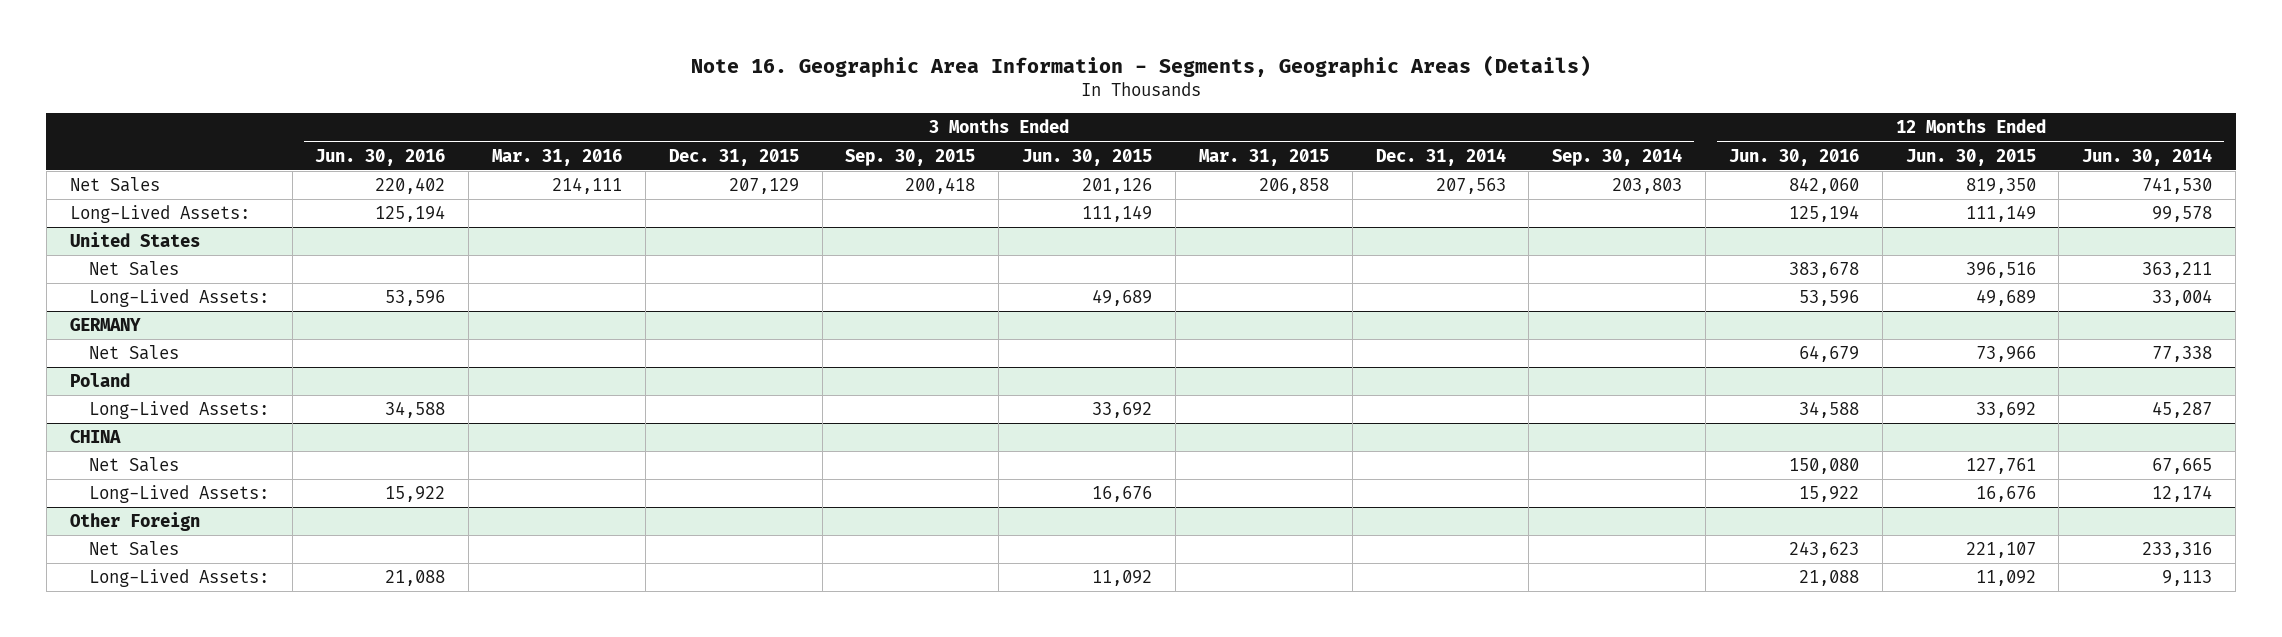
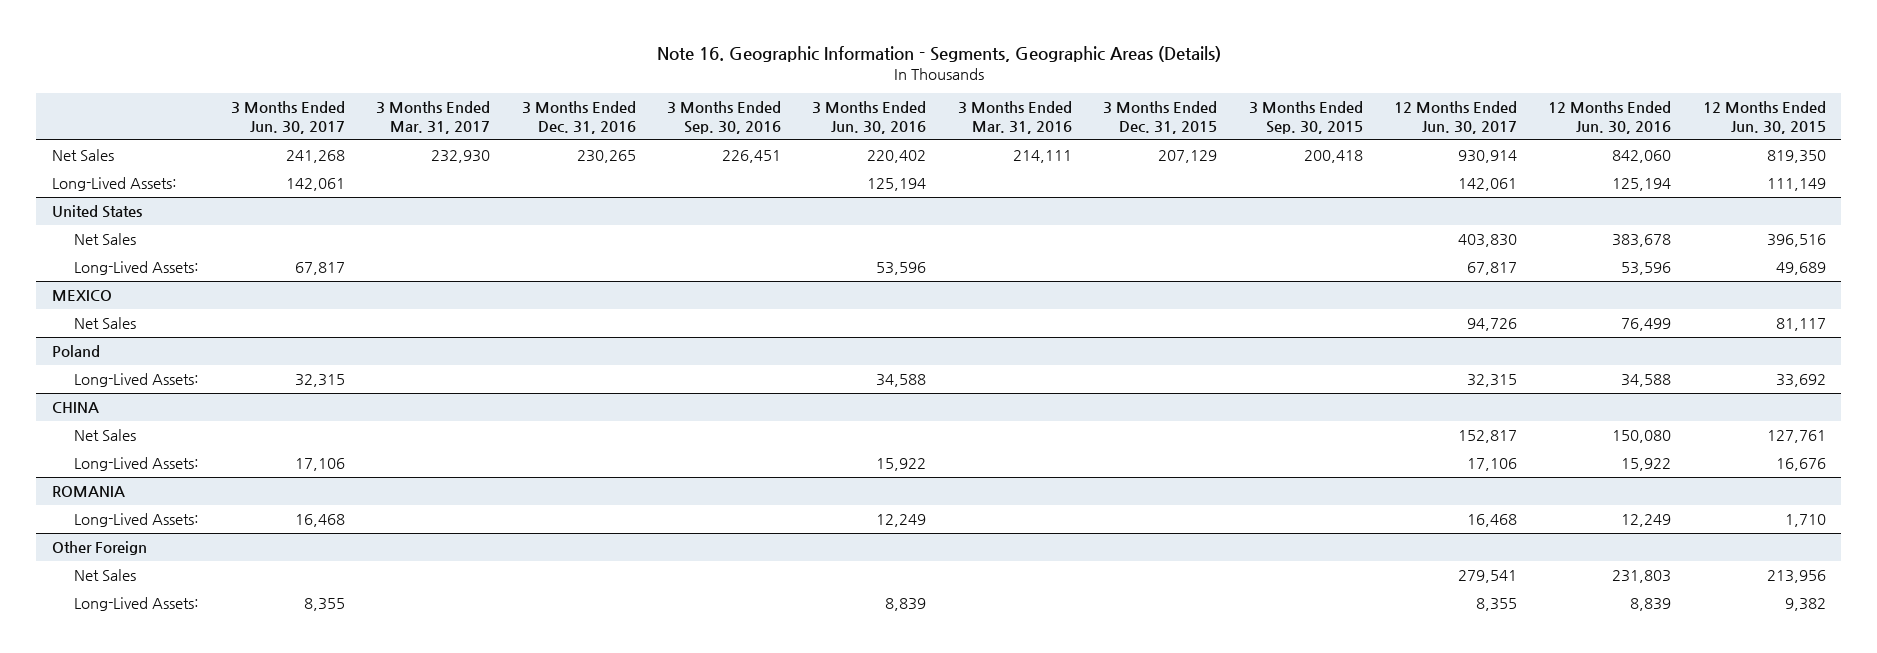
- Note 16. Geographic Area Information - Segments, Geographic Areas (Details)
+ Note 16. Geographic Information - Segments, Geographic Areas (Details)
- | 3 Months Ended Jun. 30, 2016 | 3 Months Ended Mar. 31, 2016 | 3 Months Ended Dec. 31, 2015 | 3 Months Ended Sep. 30, 2015 | 3 Months Ended Jun. 30, 2015 | 3 Months Ended Mar. 31, 2015 | 3 Months Ended Dec. 31, 2014 | 3 Months Ended Sep. 30, 2014 | 12 Months Ended Jun. 30, 2016 | 12 Months Ended Jun. 30, 2015 | 12 Months Ended Jun. 30, 2014
+ | 3 Months Ended Jun. 30, 2017 | 3 Months Ended Mar. 31, 2017 | 3 Months Ended Dec. 31, 2016 | 3 Months Ended Sep. 30, 2016 | 3 Months Ended Jun. 30, 2016 | 3 Months Ended Mar. 31, 2016 | 3 Months Ended Dec. 31, 2015 | 3 Months Ended Sep. 30, 2015 | 12 Months Ended Jun. 30, 2017 | 12 Months Ended Jun. 30, 2016 | 12 Months Ended Jun. 30, 2015
- GERMANY
- Net Sales | | | | | | | | | 64,679 | 73,966 | 77,338
+ MEXICO
+ Net Sales | | | | | | | | | 94,726 | 76,499 | 81,117
+ ROMANIA
+ Long-Lived Assets: | 16,468 | | | | 12,249 | | | | 16,468 | 12,249 | 1,710
@ Other Foreign
- Net Sales | | | | | | | | | 243,623 | 221,107 | 233,316
- Long-Lived Assets: | 21,088 | | | | 11,092 | | | | 21,088 | 11,092 | 9,113
+ Net Sales | | | | | | | | | 279,541 | 231,803 | 213,956
+ Long-Lived Assets: | 8,355 | | | | 8,839 | | | | 8,355 | 8,839 | 9,382

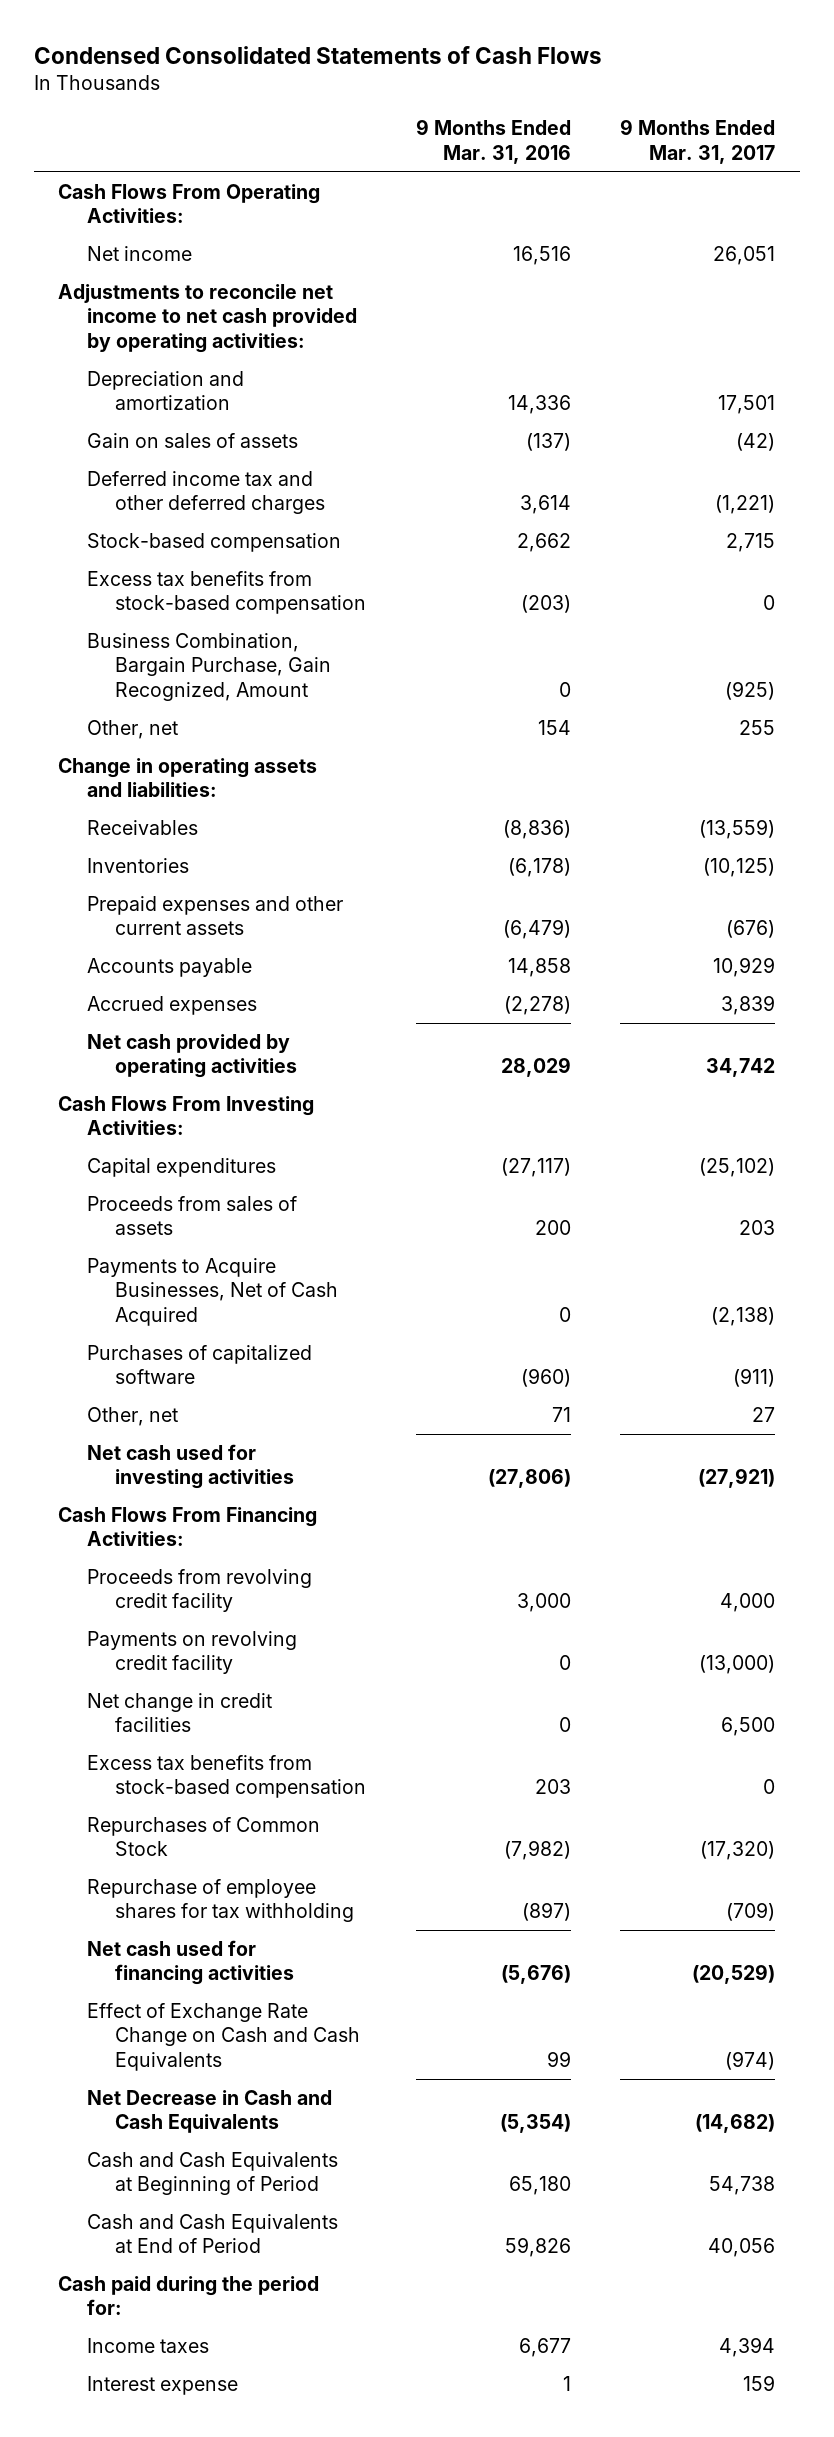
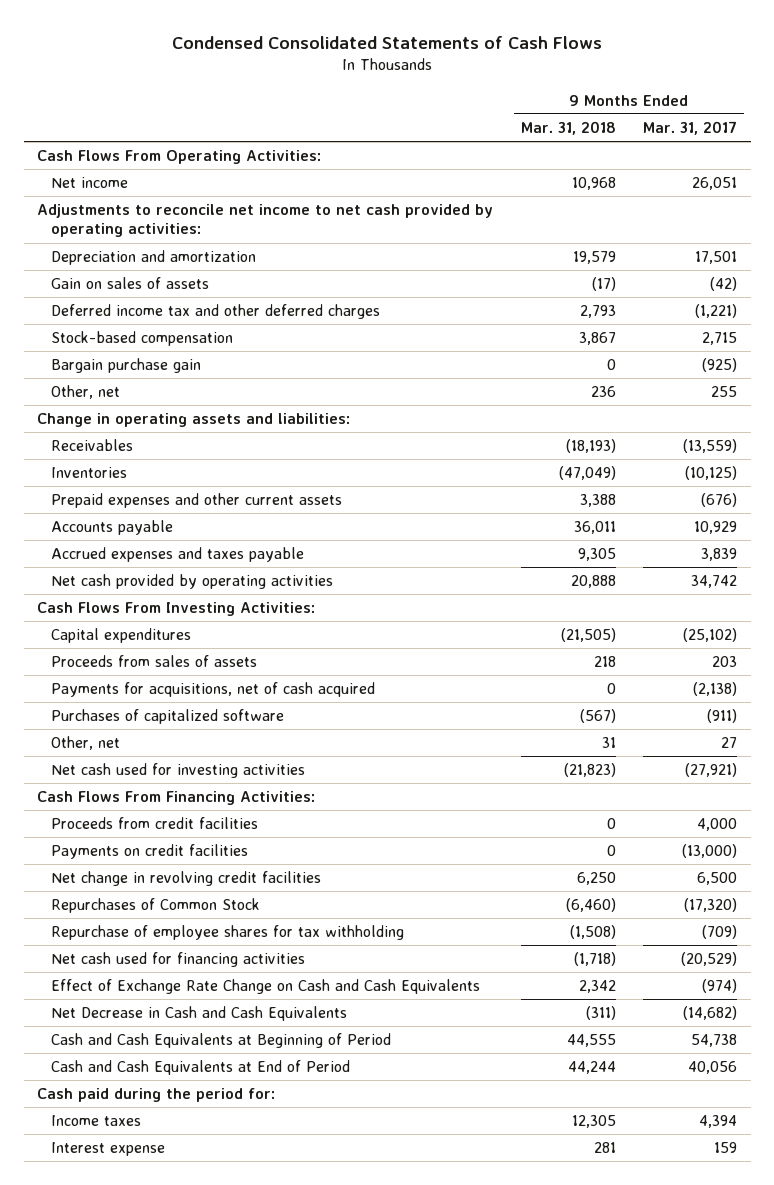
- | 9 Months Ended Mar. 31, 2016 | 9 Months Ended Mar. 31, 2017
+ | 9 Months Ended Mar. 31, 2018 | 9 Months Ended Mar. 31, 2017
- Excess tax benefits from stock-based compensation | (203) | 0
- Business Combination, Bargain Purchase, Gain Recognized, Amount | 0 | (925)
+ Bargain purchase gain | 0 | (925)
- Accrued expenses | (2,278) | 3,839
+ Accrued expenses and taxes payable | 9,305 | 3,839
- Payments to Acquire Businesses, Net of Cash Acquired | 0 | (2,138)
+ Payments for acquisitions, net of cash acquired | 0 | (2,138)
- Proceeds from revolving credit facility | 3,000 | 4,000
- Payments on revolving credit facility | 0 | (13,000)
- Net change in credit facilities | 0 | 6,500
- Excess tax benefits from stock-based compensation | 203 | 0
+ Proceeds from credit facilities | 0 | 4,000
+ Payments on credit facilities | 0 | (13,000)
+ Net change in revolving credit facilities | 6,250 | 6,500

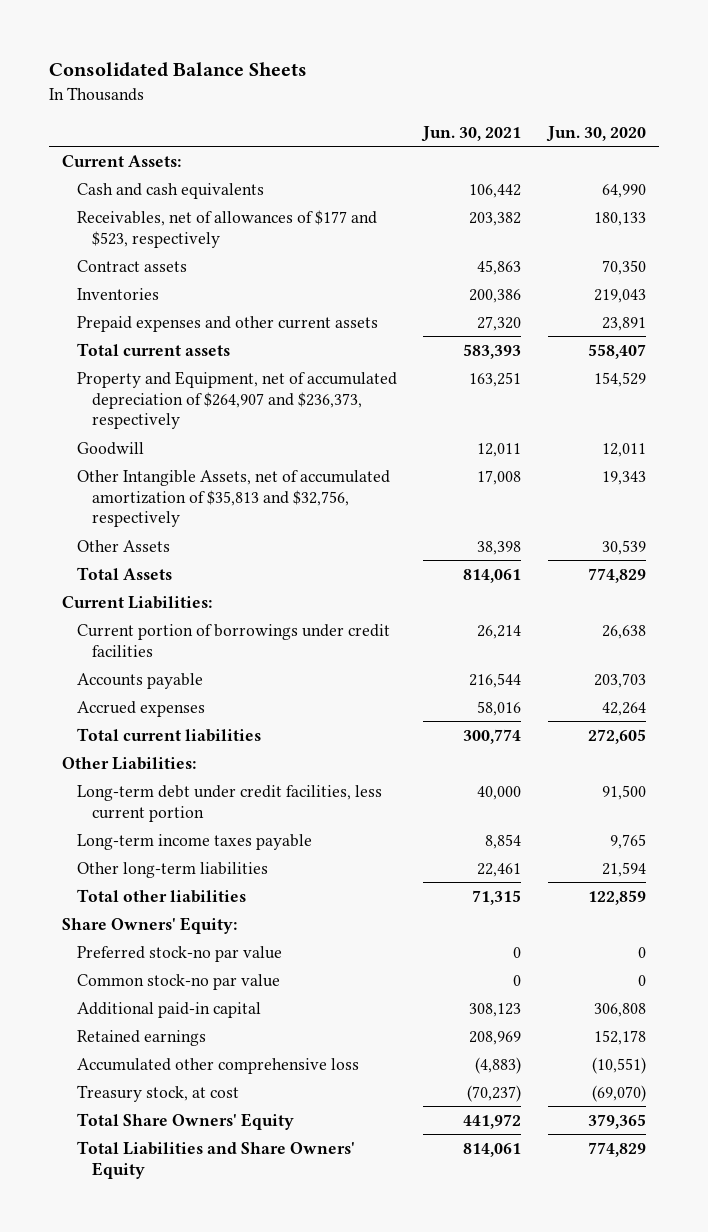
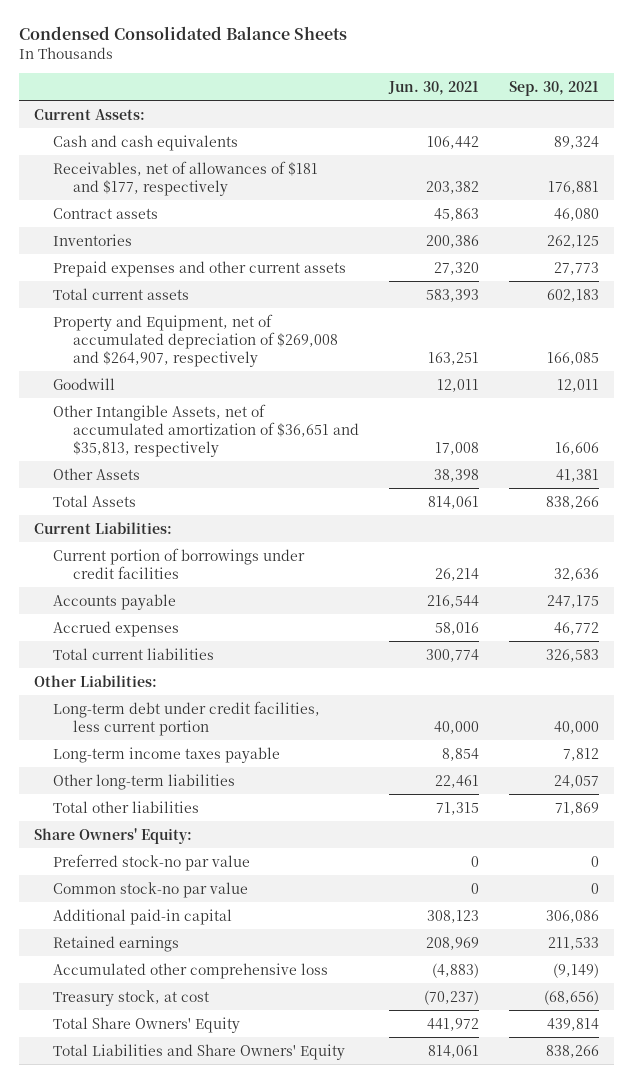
- Consolidated Balance Sheets
+ Condensed Consolidated Balance Sheets
- | Jun. 30, 2021 | Jun. 30, 2020
+ | Jun. 30, 2021 | Sep. 30, 2021
- Receivables, net of allowances of $177 and $523, respectively | 203,382 | 180,133
+ Receivables, net of allowances of $181 and $177, respectively | 203,382 | 176,881
- Property and Equipment, net of accumulated depreciation of $264,907 and $236,373, respectively | 163,251 | 154,529
+ Property and Equipment, net of accumulated depreciation of $269,008 and $264,907, respectively | 163,251 | 166,085
- Other Intangible Assets, net of accumulated amortization of $35,813 and $32,756, respectively | 17,008 | 19,343
+ Other Intangible Assets, net of accumulated amortization of $36,651 and $35,813, respectively | 17,008 | 16,606

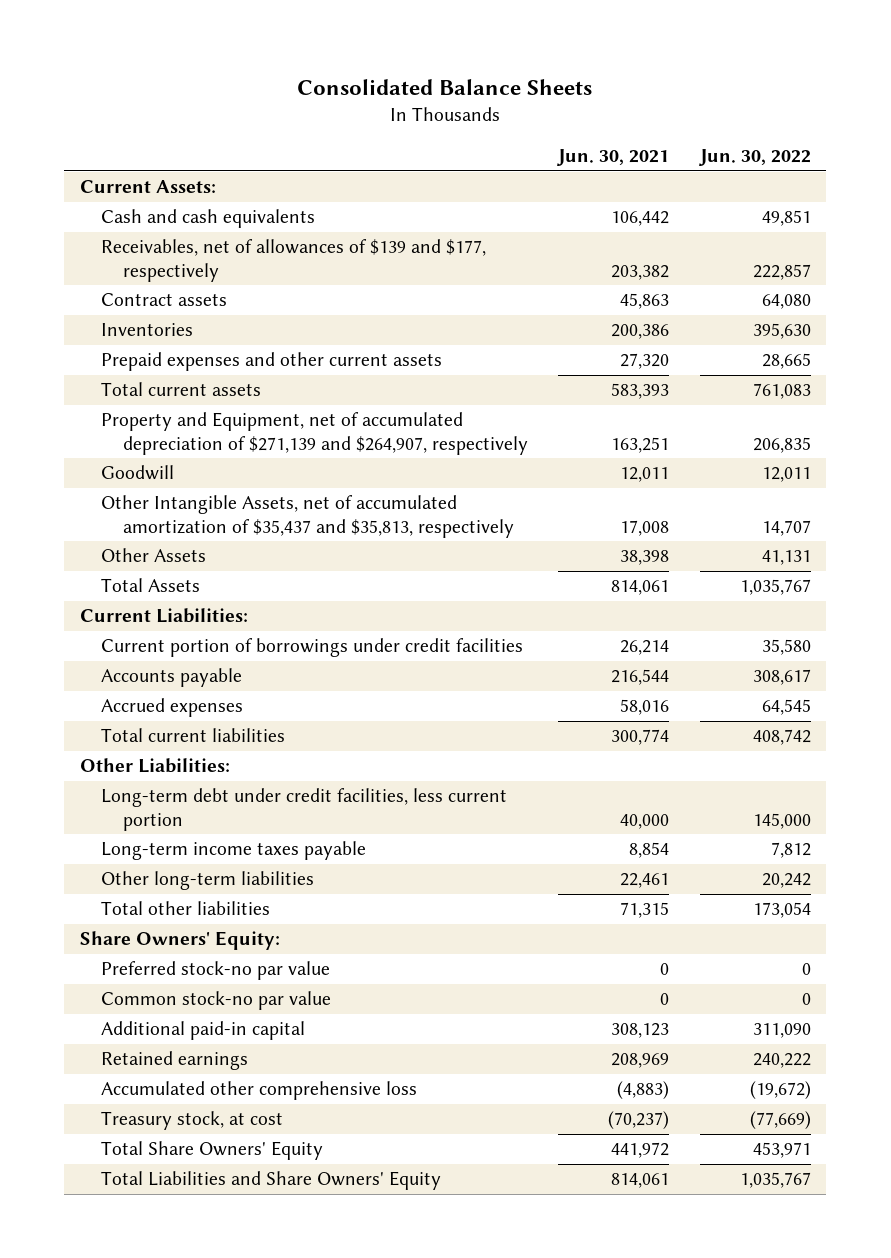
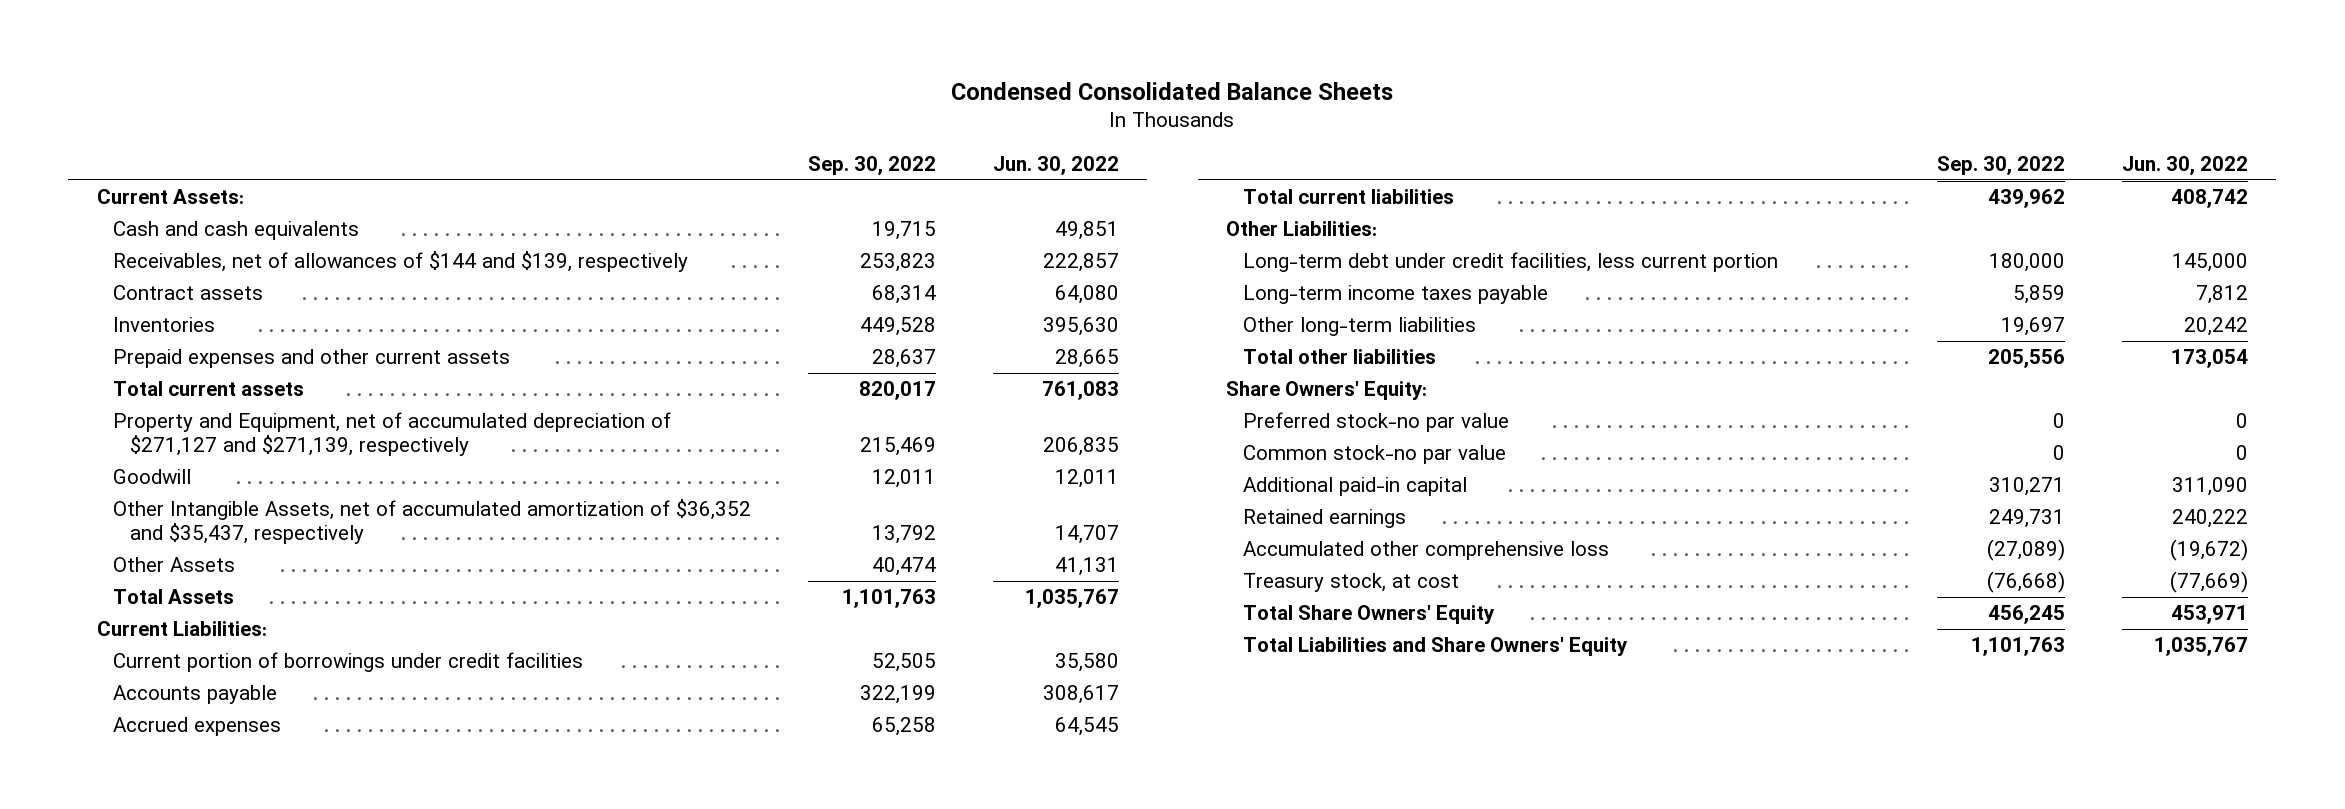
- Consolidated Balance Sheets
+ Condensed Consolidated Balance Sheets
- | Jun. 30, 2021 | Jun. 30, 2022
+ | Sep. 30, 2022 | Jun. 30, 2022
- Receivables, net of allowances of $139 and $177, respectively | 203,382 | 222,857
+ Receivables, net of allowances of $144 and $139, respectively | 253,823 | 222,857
- Property and Equipment, net of accumulated depreciation of $271,139 and $264,907, respectively | 163,251 | 206,835
+ Property and Equipment, net of accumulated depreciation of $271,127 and $271,139, respectively | 215,469 | 206,835
- Other Intangible Assets, net of accumulated amortization of $35,437 and $35,813, respectively | 17,008 | 14,707
+ Other Intangible Assets, net of accumulated amortization of $36,352 and $35,437, respectively | 13,792 | 14,707

